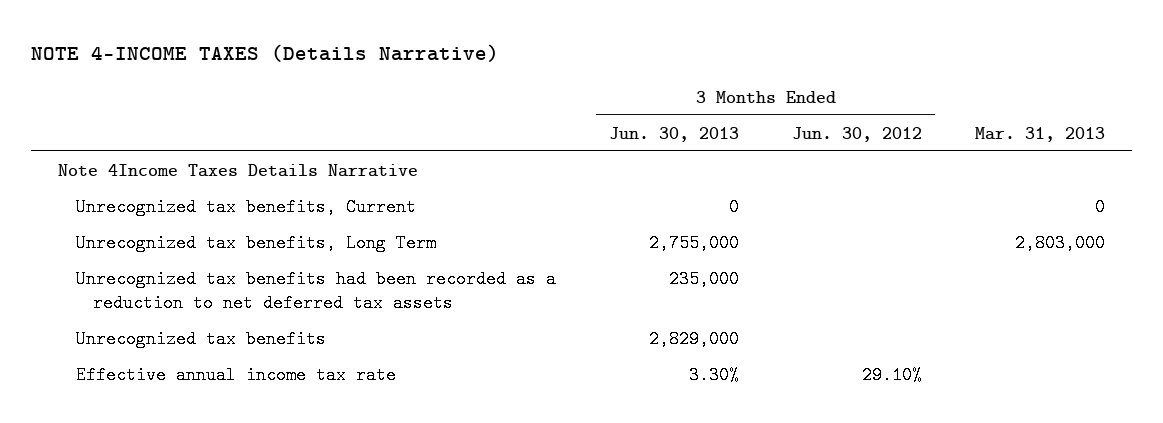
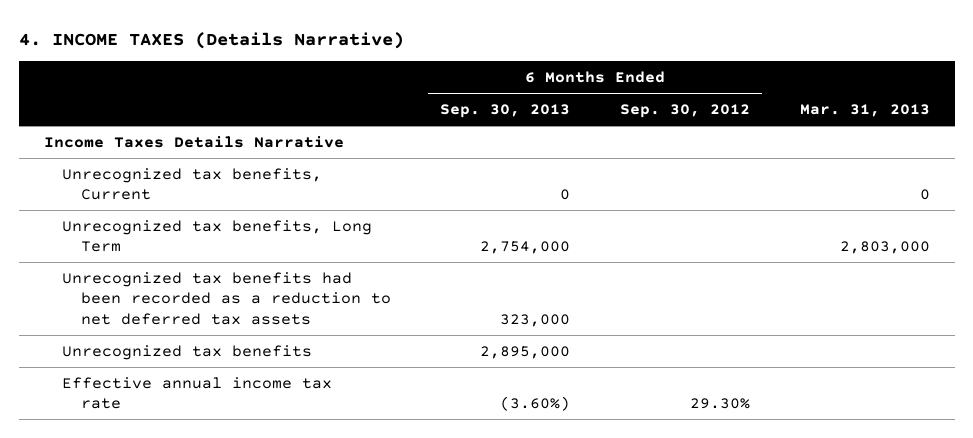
- NOTE 4-INCOME TAXES (Details Narrative)
+ 4. INCOME TAXES (Details Narrative)
- | 3 Months Ended Jun. 30, 2013 | 3 Months Ended Jun. 30, 2012 | Mar. 31, 2013
+ | 6 Months Ended Sep. 30, 2013 | 6 Months Ended Sep. 30, 2012 | Mar. 31, 2013
- Note 4Income Taxes Details Narrative
+ Income Taxes Details Narrative

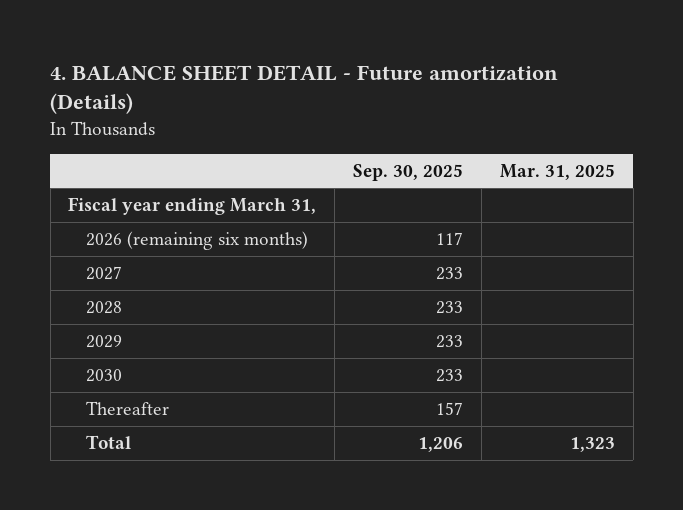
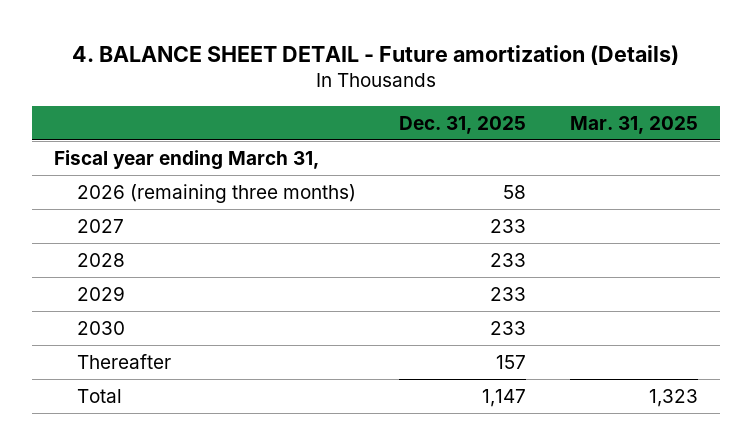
- | Sep. 30, 2025 | Mar. 31, 2025
+ | Dec. 31, 2025 | Mar. 31, 2025
- 2026 (remaining six months) | 117 |
+ 2026 (remaining three months) | 58 |

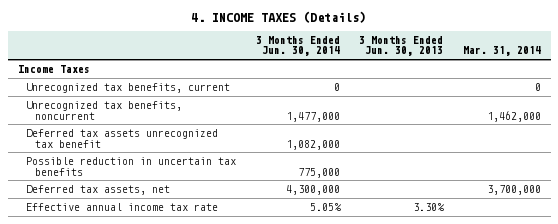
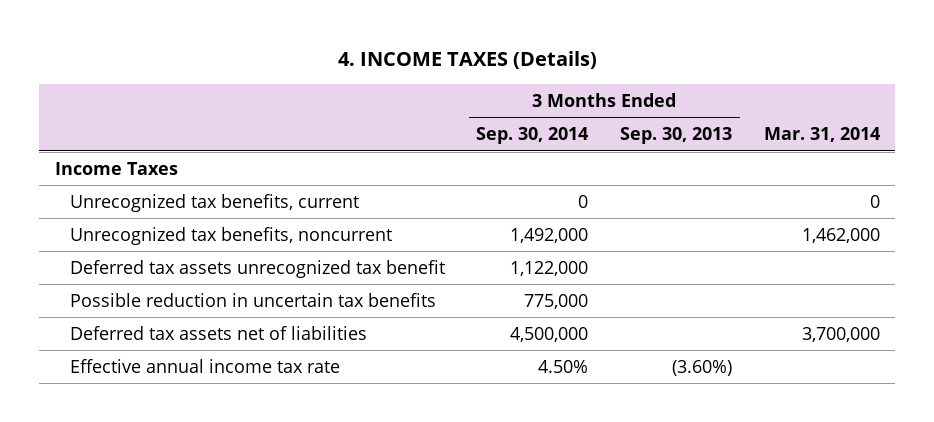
- | 3 Months Ended Jun. 30, 2014 | 3 Months Ended Jun. 30, 2013 | Mar. 31, 2014
+ | 3 Months Ended Sep. 30, 2014 | 3 Months Ended Sep. 30, 2013 | Mar. 31, 2014
- Deferred tax assets, net | 4,300,000 | | 3,700,000
+ Deferred tax assets net of liabilities | 4,500,000 | | 3,700,000

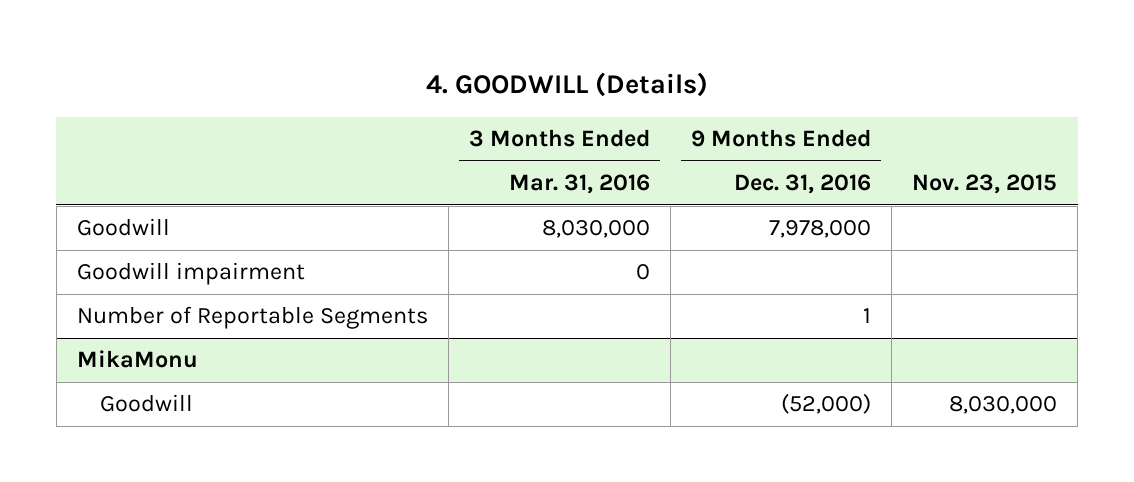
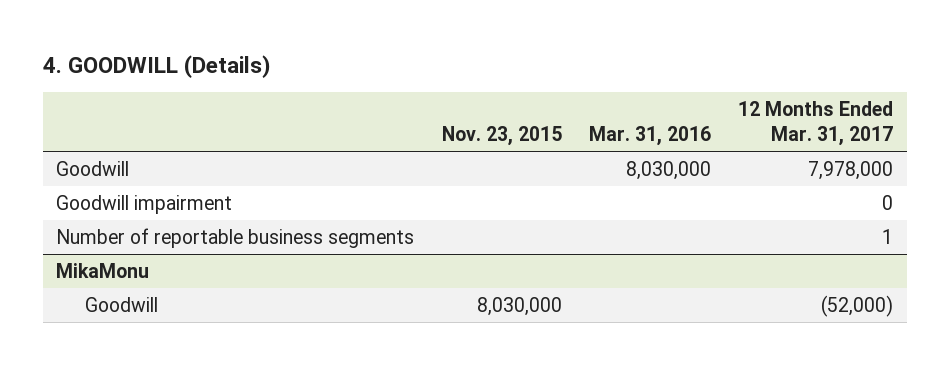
- | 3 Months Ended Mar. 31, 2016 | 9 Months Ended Dec. 31, 2016 | Nov. 23, 2015
+ | Nov. 23, 2015 | Mar. 31, 2016 | 12 Months Ended Mar. 31, 2017
- Number of Reportable Segments | | 1 |
+ Number of reportable business segments | | | 1

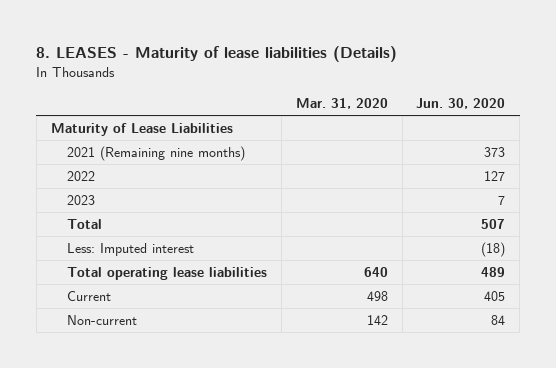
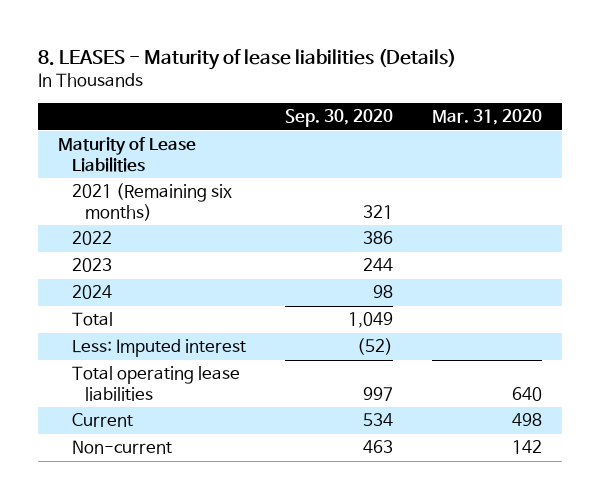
- | Mar. 31, 2020 | Jun. 30, 2020
+ | Sep. 30, 2020 | Mar. 31, 2020
- 2021 (Remaining nine months) | | 373
+ 2021 (Remaining six months) | 321 |
+ 2024 | 98 |

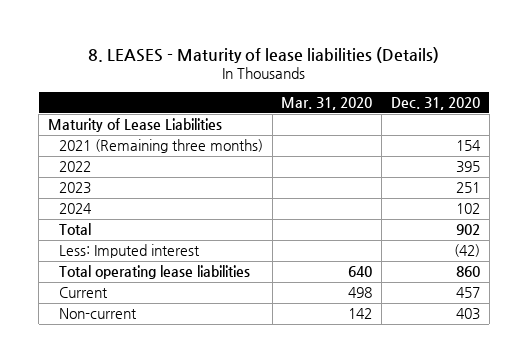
- | Sep. 30, 2020 | Mar. 31, 2020
+ | Mar. 31, 2020 | Dec. 31, 2020
- 2021 (Remaining six months) | 321 |
+ 2021 (Remaining three months) | | 154

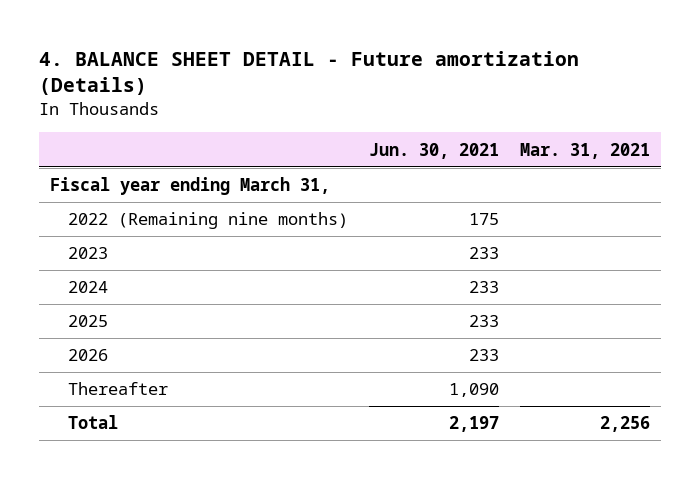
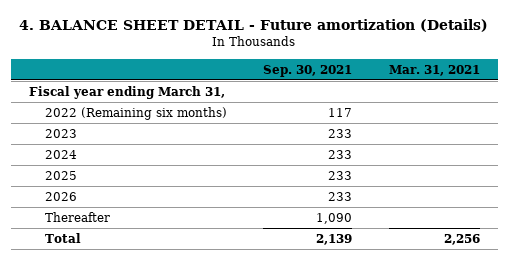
- | Jun. 30, 2021 | Mar. 31, 2021
+ | Sep. 30, 2021 | Mar. 31, 2021
- 2022 (Remaining nine months) | 175 |
+ 2022 (Remaining six months) | 117 |

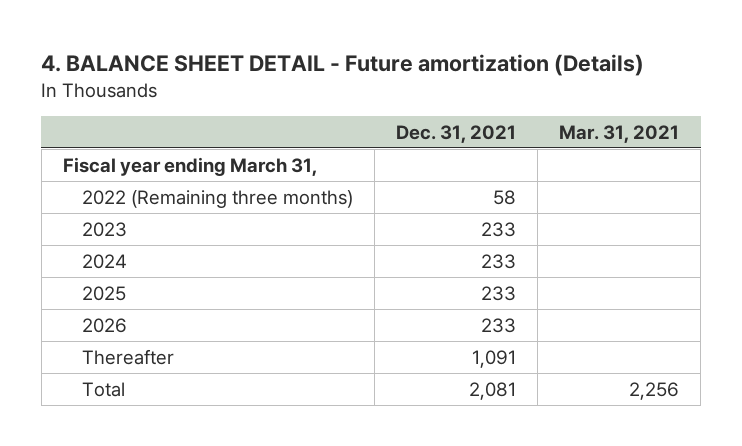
- | Sep. 30, 2021 | Mar. 31, 2021
+ | Dec. 31, 2021 | Mar. 31, 2021
- 2022 (Remaining six months) | 117 |
+ 2022 (Remaining three months) | 58 |

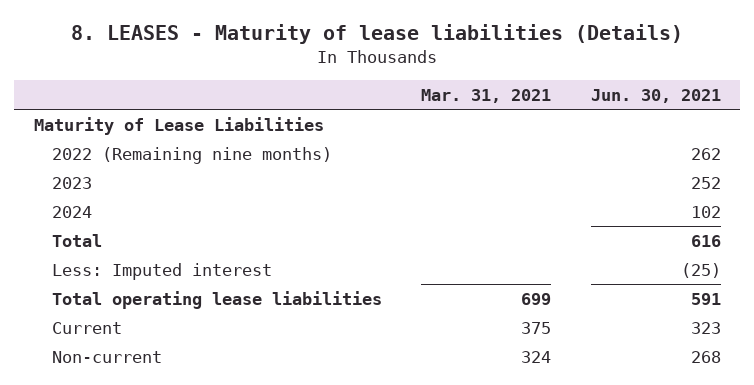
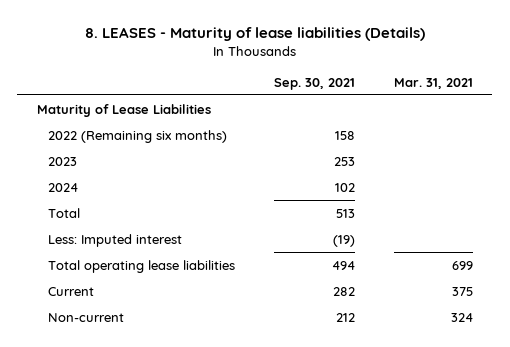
- | Mar. 31, 2021 | Jun. 30, 2021
+ | Sep. 30, 2021 | Mar. 31, 2021
- 2022 (Remaining nine months) | | 262
+ 2022 (Remaining six months) | 158 |

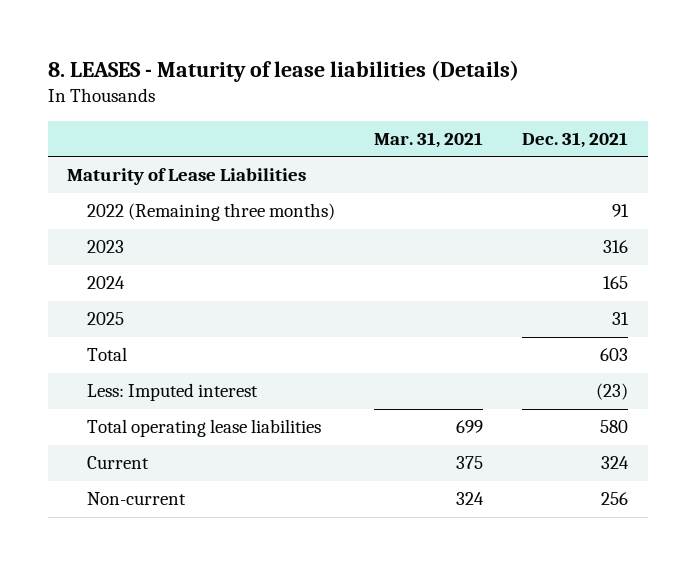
- | Sep. 30, 2021 | Mar. 31, 2021
+ | Mar. 31, 2021 | Dec. 31, 2021
- 2022 (Remaining six months) | 158 |
+ 2022 (Remaining three months) | | 91
+ 2025 | | 31

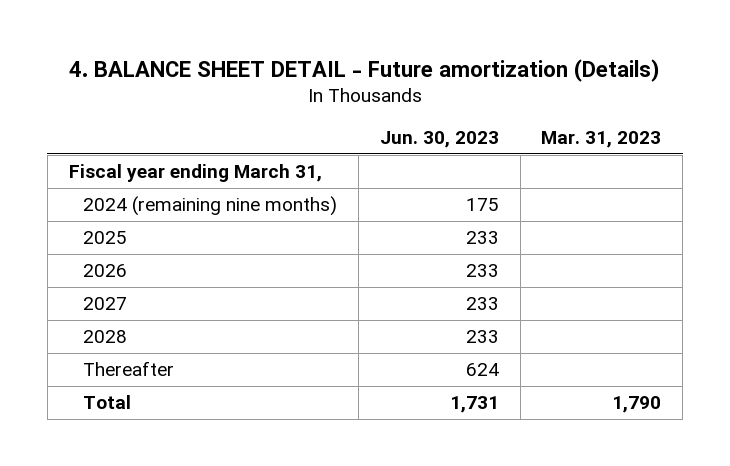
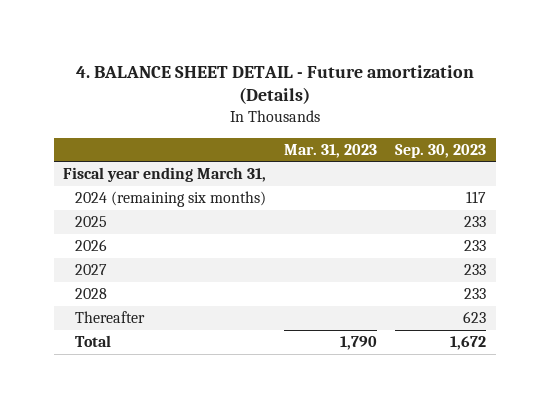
- | Jun. 30, 2023 | Mar. 31, 2023
+ | Mar. 31, 2023 | Sep. 30, 2023
- 2024 (remaining nine months) | 175 |
+ 2024 (remaining six months) | | 117

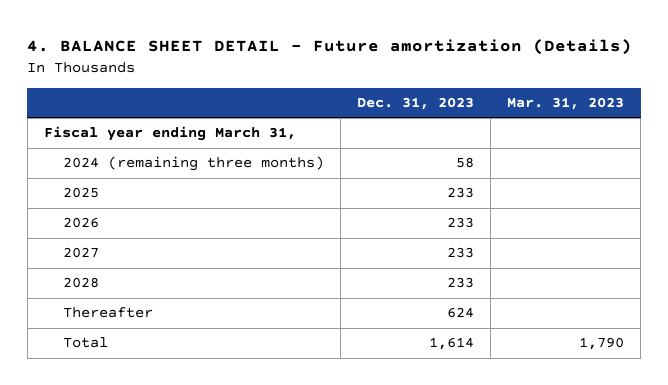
- | Mar. 31, 2023 | Sep. 30, 2023
+ | Dec. 31, 2023 | Mar. 31, 2023
- 2024 (remaining six months) | | 117
+ 2024 (remaining three months) | 58 |

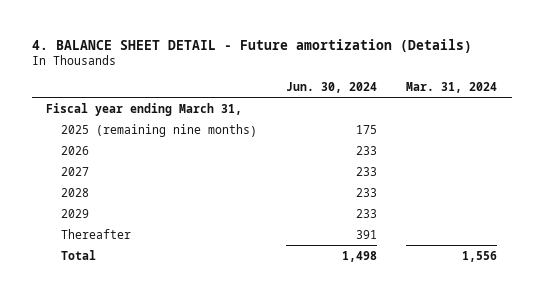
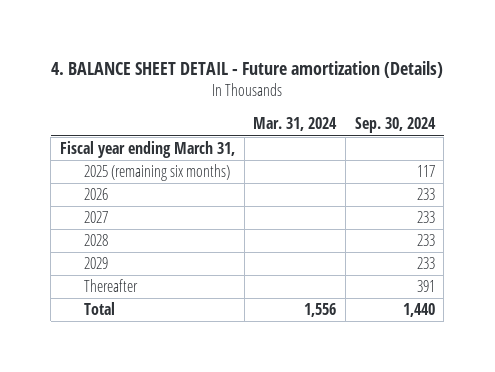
- | Jun. 30, 2024 | Mar. 31, 2024
+ | Mar. 31, 2024 | Sep. 30, 2024
- 2025 (remaining nine months) | 175 |
+ 2025 (remaining six months) | | 117

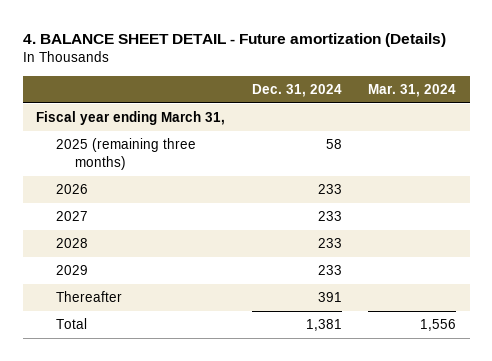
- | Mar. 31, 2024 | Sep. 30, 2024
+ | Dec. 31, 2024 | Mar. 31, 2024
- 2025 (remaining six months) | | 117
+ 2025 (remaining three months) | 58 |

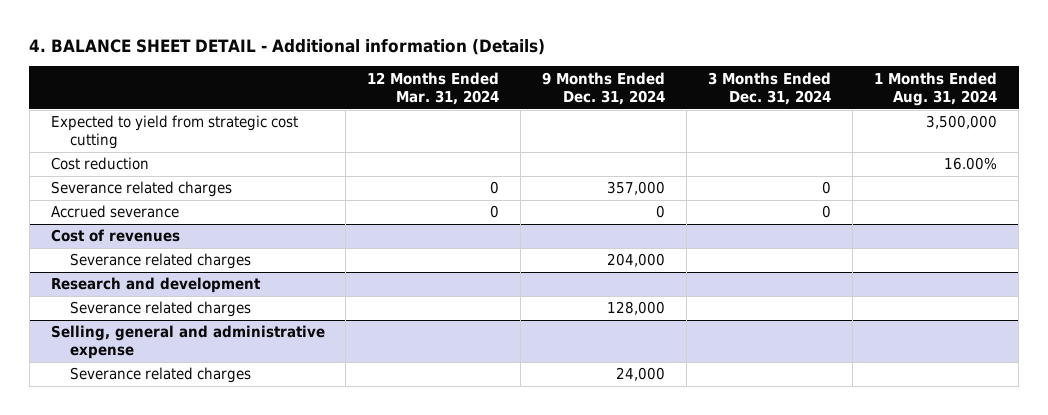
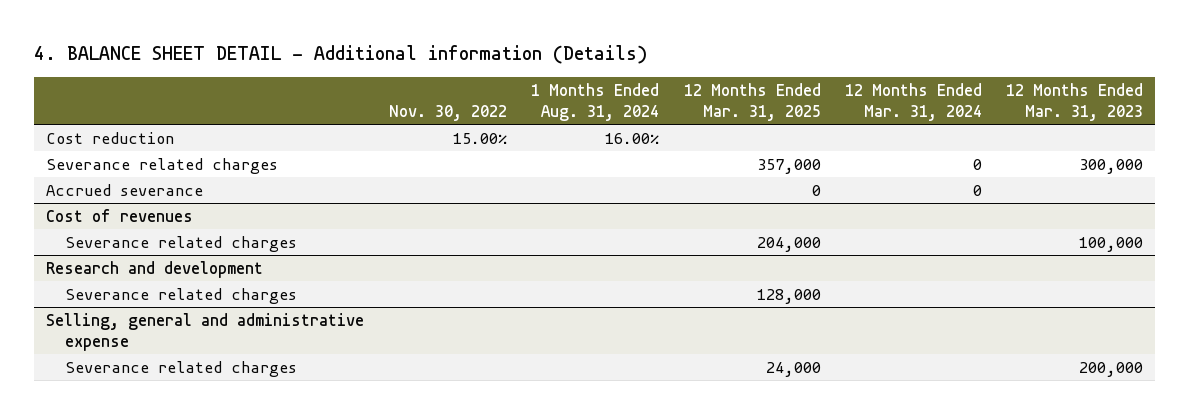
- | 12 Months Ended Mar. 31, 2024 | 9 Months Ended Dec. 31, 2024 | 3 Months Ended Dec. 31, 2024 | 1 Months Ended Aug. 31, 2024
+ | Nov. 30, 2022 | 1 Months Ended Aug. 31, 2024 | 12 Months Ended Mar. 31, 2025 | 12 Months Ended Mar. 31, 2024 | 12 Months Ended Mar. 31, 2023
- Expected to yield from strategic cost cutting | | | | 3,500,000

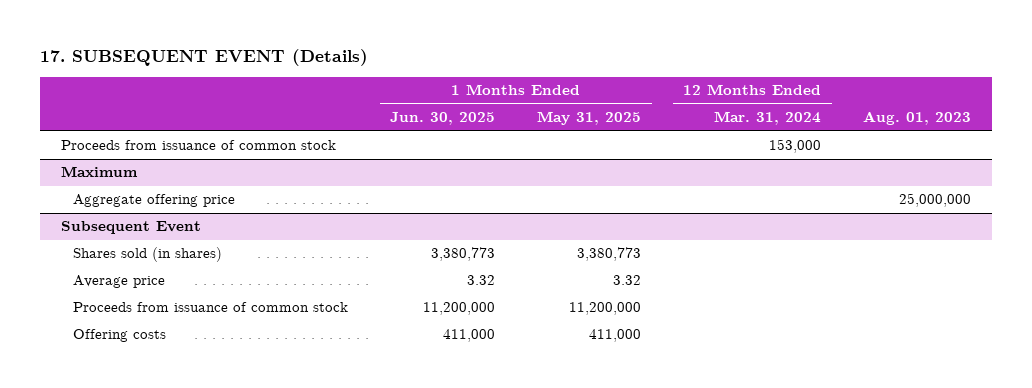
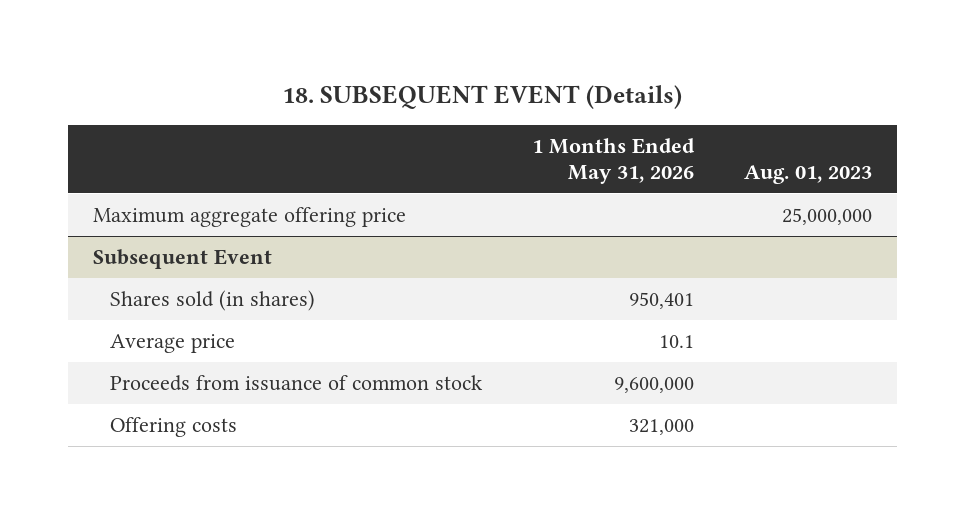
- 17. SUBSEQUENT EVENT (Details)
+ 18. SUBSEQUENT EVENT (Details)
- | 1 Months Ended Jun. 30, 2025 | 1 Months Ended May 31, 2025 | 12 Months Ended Mar. 31, 2024 | Aug. 01, 2023
+ | 1 Months Ended May 31, 2026 | Aug. 01, 2023
- Proceeds from issuance of common stock | | | 153,000 |
- Maximum
- Aggregate offering price | | | | 25,000,000
+ Maximum aggregate offering price | | 25,000,000

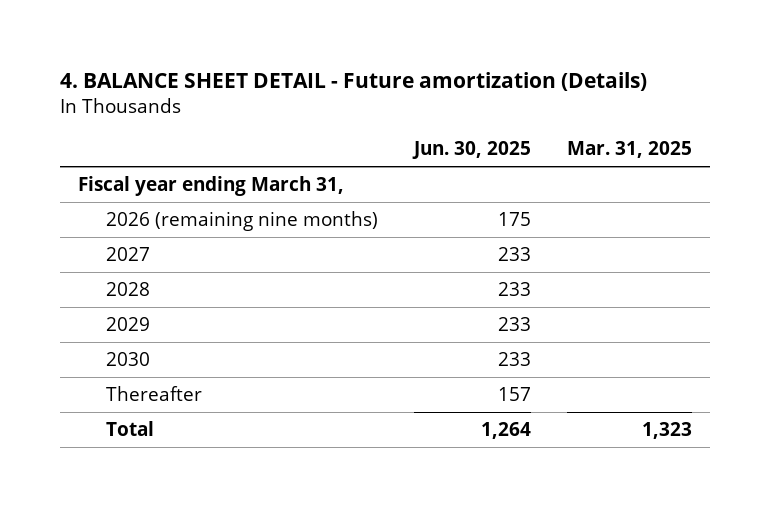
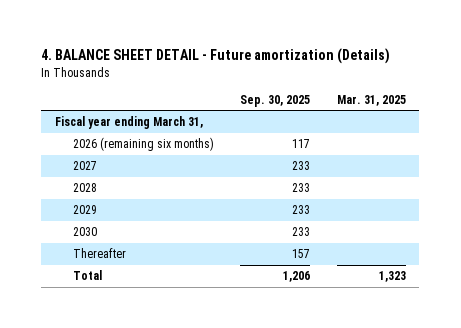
- | Jun. 30, 2025 | Mar. 31, 2025
+ | Sep. 30, 2025 | Mar. 31, 2025
- 2026 (remaining nine months) | 175 |
+ 2026 (remaining six months) | 117 |

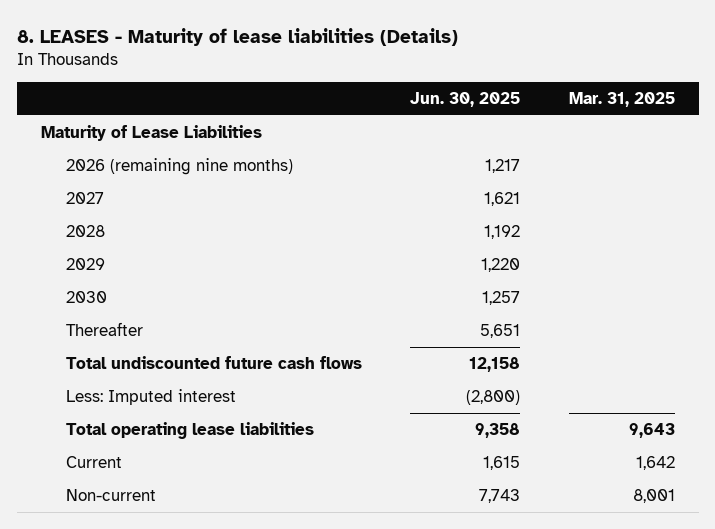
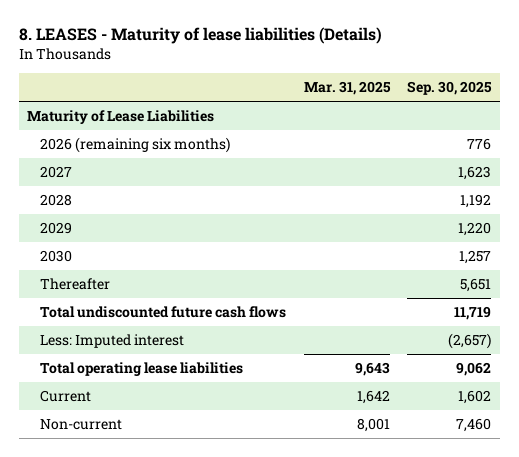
- | Jun. 30, 2025 | Mar. 31, 2025
+ | Mar. 31, 2025 | Sep. 30, 2025
- 2026 (remaining nine months) | 1,217 |
+ 2026 (remaining six months) | | 776

